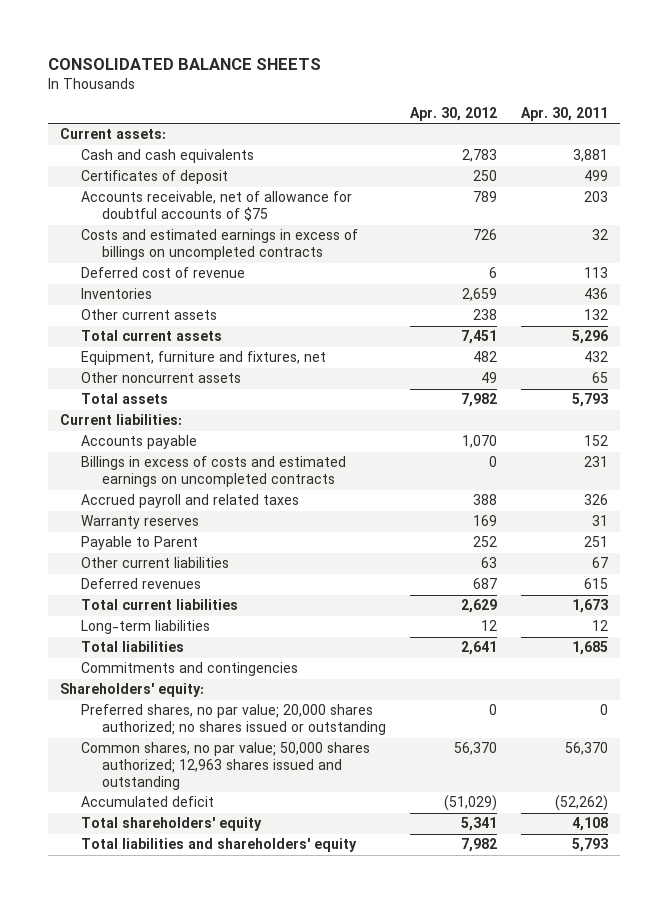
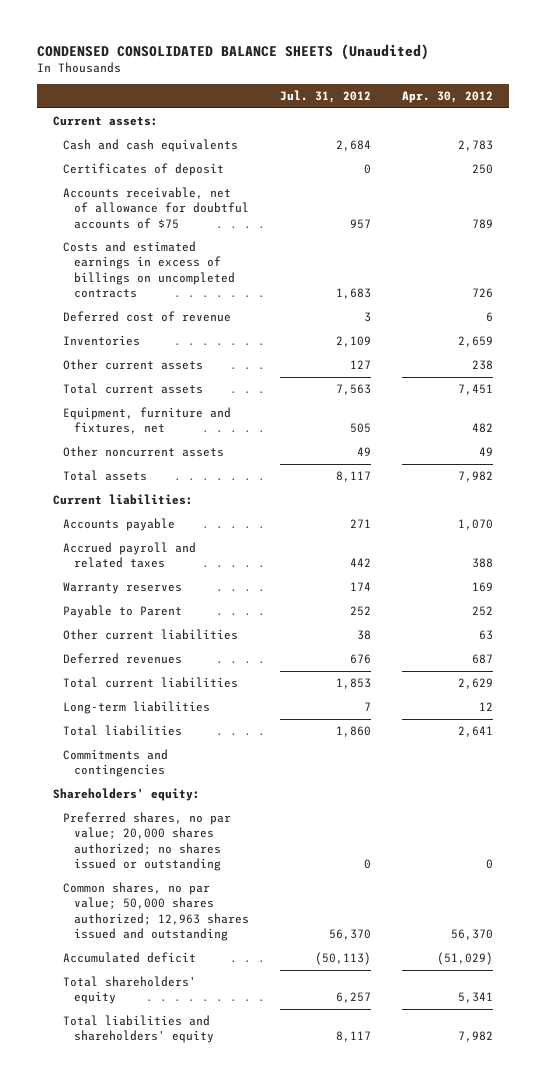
- CONSOLIDATED BALANCE SHEETS
+ CONDENSED CONSOLIDATED BALANCE SHEETS (Unaudited)
- | Apr. 30, 2012 | Apr. 30, 2011
+ | Jul. 31, 2012 | Apr. 30, 2012
- Billings in excess of costs and estimated earnings on uncompleted contracts | 0 | 231

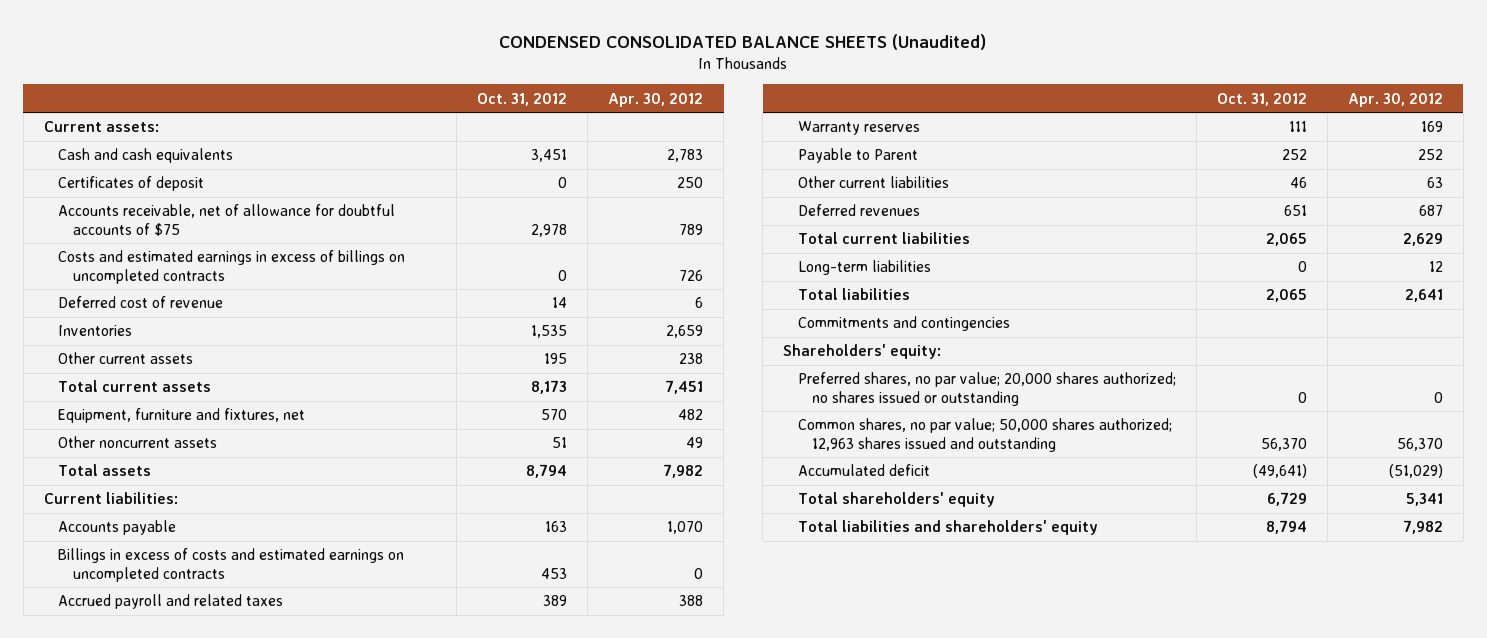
- | Jul. 31, 2012 | Apr. 30, 2012
+ | Oct. 31, 2012 | Apr. 30, 2012
+ Billings in excess of costs and estimated earnings on uncompleted contracts | 453 | 0

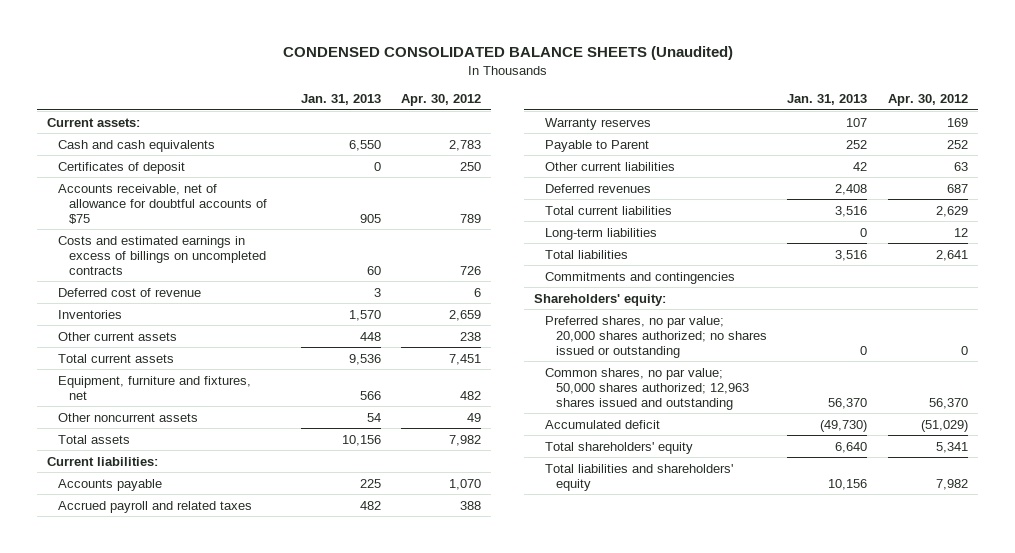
- | Oct. 31, 2012 | Apr. 30, 2012
+ | Jan. 31, 2013 | Apr. 30, 2012
- Billings in excess of costs and estimated earnings on uncompleted contracts | 453 | 0

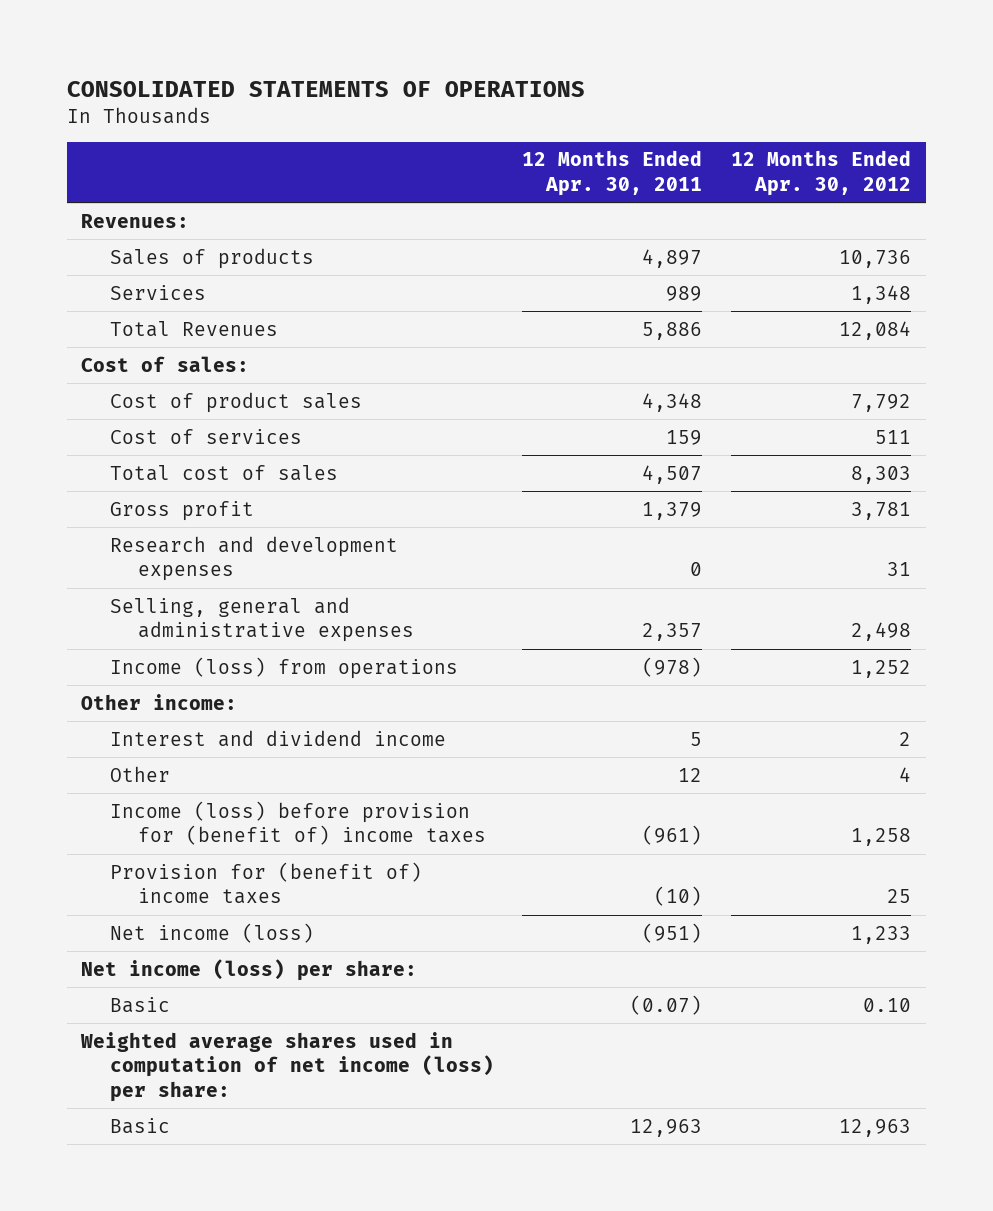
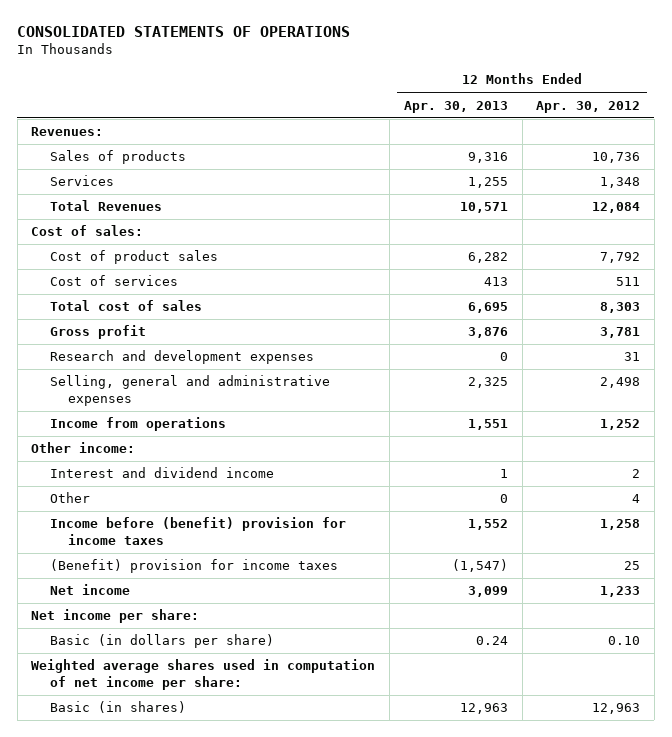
- | 12 Months Ended Apr. 30, 2011 | 12 Months Ended Apr. 30, 2012
+ | 12 Months Ended Apr. 30, 2013 | 12 Months Ended Apr. 30, 2012
- Income (loss) from operations | (978) | 1,252
+ Income from operations | 1,551 | 1,252
- Income (loss) before provision for (benefit of) income taxes | (961) | 1,258
- Provision for (benefit of) income taxes | (10) | 25
- Net income (loss) | (951) | 1,233
- Net income (loss) per share:
- Basic | (0.07) | 0.10
- Weighted average shares used in computation of net income (loss) per share:
- Basic | 12,963 | 12,963
+ Income before (benefit) provision for income taxes | 1,552 | 1,258
+ (Benefit) provision for income taxes | (1,547) | 25
+ Net income | 3,099 | 1,233
+ Net income per share:
+ Basic (in dollars per share) | 0.24 | 0.10
+ Weighted average shares used in computation of net income per share:
+ Basic (in shares) | 12,963 | 12,963

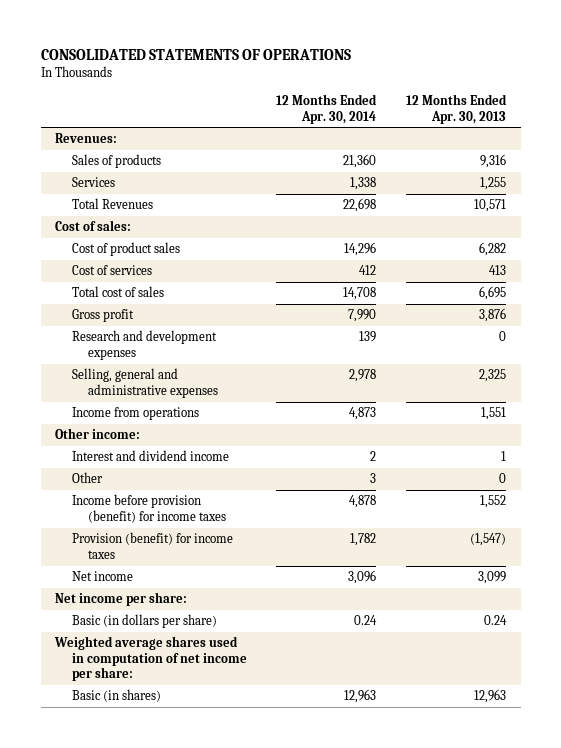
- | 12 Months Ended Apr. 30, 2013 | 12 Months Ended Apr. 30, 2012
+ | 12 Months Ended Apr. 30, 2014 | 12 Months Ended Apr. 30, 2013
- Income before (benefit) provision for income taxes | 1,552 | 1,258
- (Benefit) provision for income taxes | (1,547) | 25
+ Income before provision (benefit) for income taxes | 4,878 | 1,552
+ Provision (benefit) for income taxes | 1,782 | (1,547)

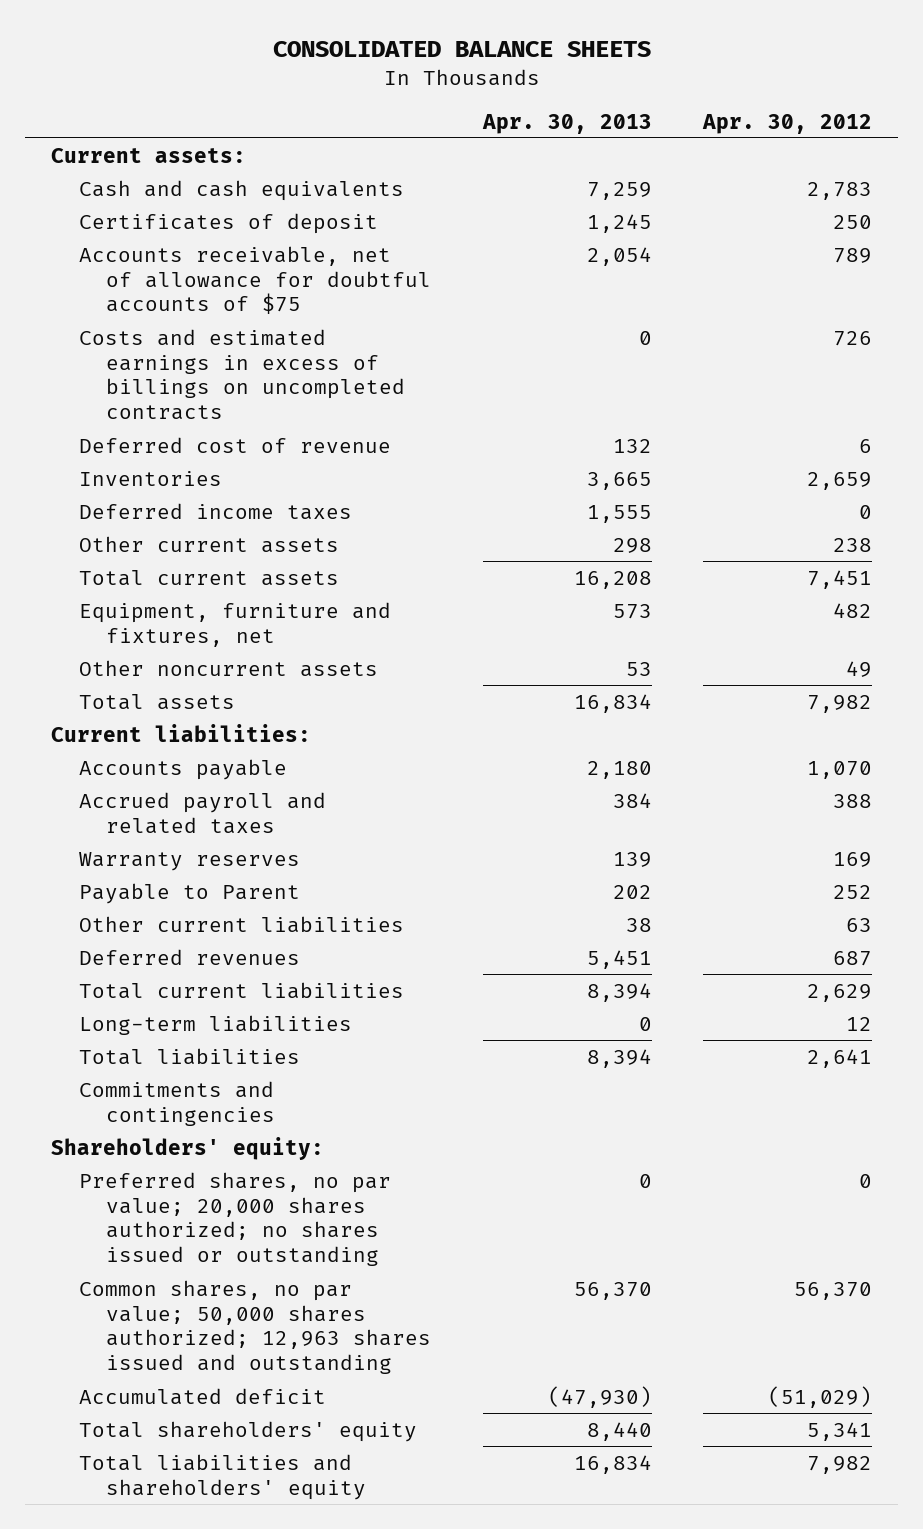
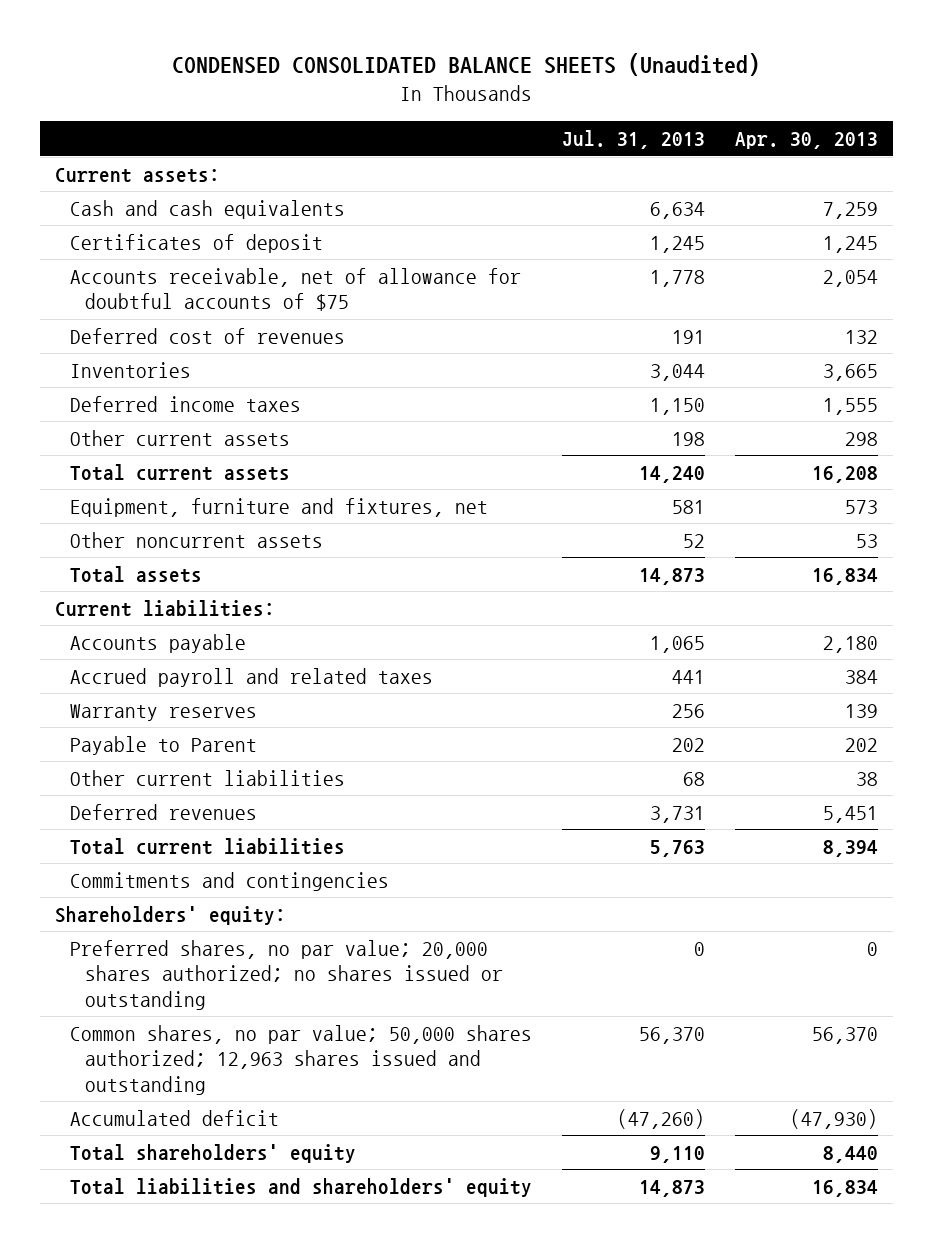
- CONSOLIDATED BALANCE SHEETS
+ CONDENSED CONSOLIDATED BALANCE SHEETS (Unaudited)
- | Apr. 30, 2013 | Apr. 30, 2012
+ | Jul. 31, 2013 | Apr. 30, 2013
- Costs and estimated earnings in excess of billings on uncompleted contracts | 0 | 726
- Deferred cost of revenue | 132 | 6
+ Deferred cost of revenues | 191 | 132
- Long-term liabilities | 0 | 12
- Total liabilities | 8,394 | 2,641

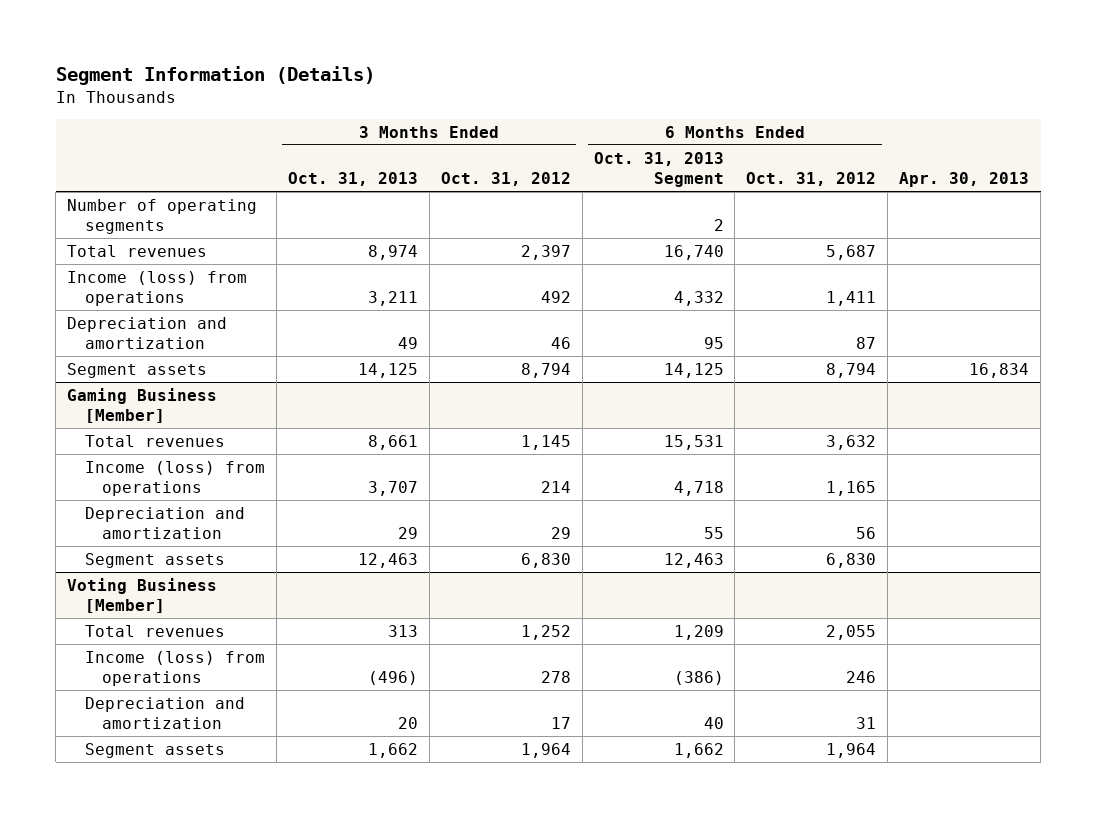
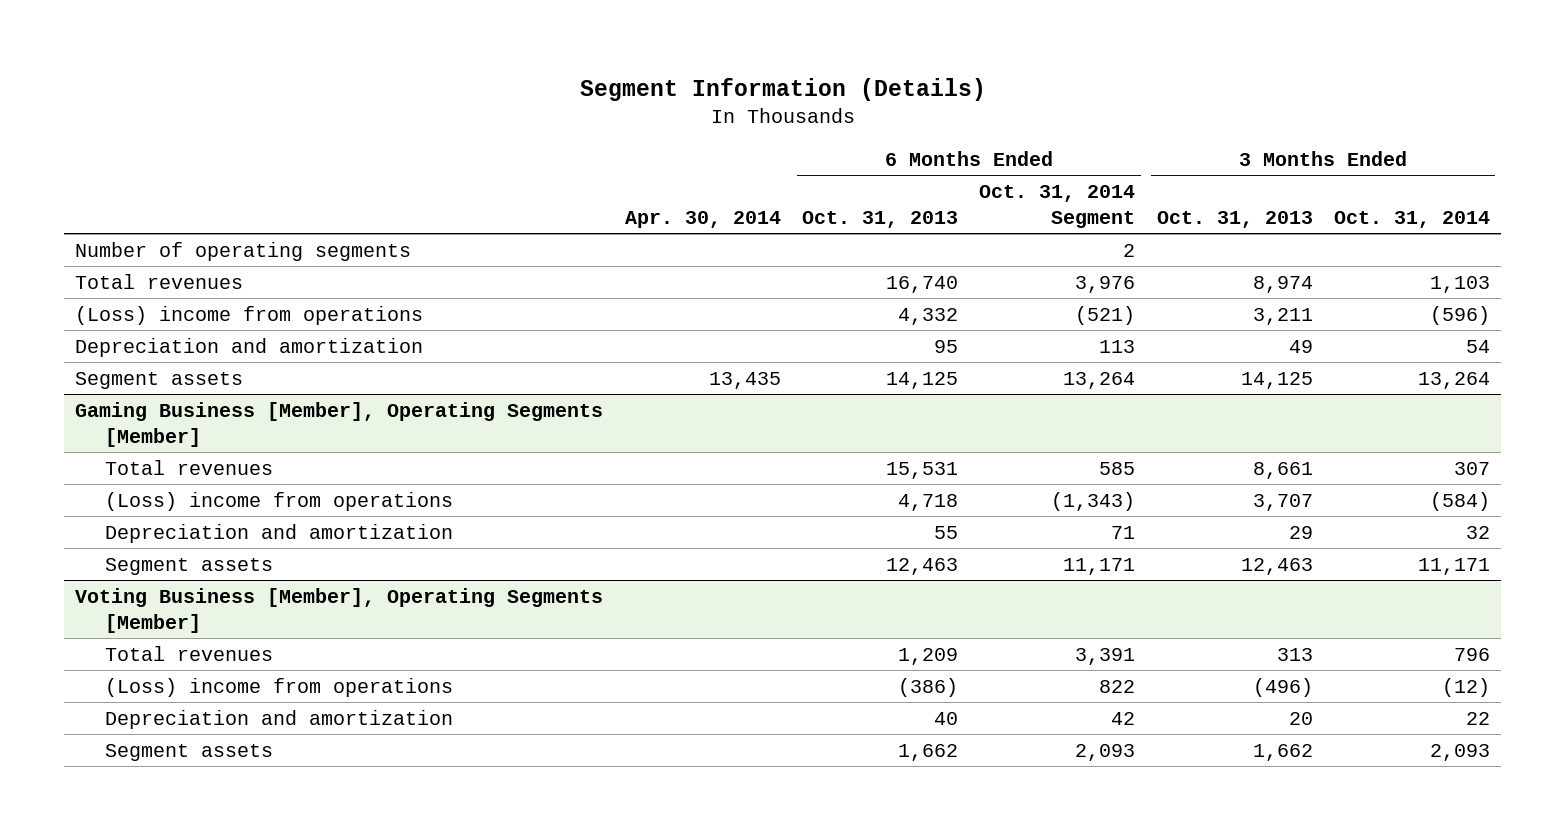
- | 3 Months Ended Oct. 31, 2013 | 3 Months Ended Oct. 31, 2012 | 6 Months Ended Oct. 31, 2013 Segment | 6 Months Ended Oct. 31, 2012 | Apr. 30, 2013
+ | Apr. 30, 2014 | 6 Months Ended Oct. 31, 2013 | 6 Months Ended Oct. 31, 2014 Segment | 3 Months Ended Oct. 31, 2013 | 3 Months Ended Oct. 31, 2014
- Income (loss) from operations | 3,211 | 492 | 4,332 | 1,411 |
+ (Loss) income from operations | | 4,332 | (521) | 3,211 | (596)
- Gaming Business [Member]
+ Gaming Business [Member], Operating Segments [Member]
- Income (loss) from operations | 3,707 | 214 | 4,718 | 1,165 |
+ (Loss) income from operations | | 4,718 | (1,343) | 3,707 | (584)
- Voting Business [Member]
+ Voting Business [Member], Operating Segments [Member]
- Income (loss) from operations | (496) | 278 | (386) | 246 |
+ (Loss) income from operations | | (386) | 822 | (496) | (12)

